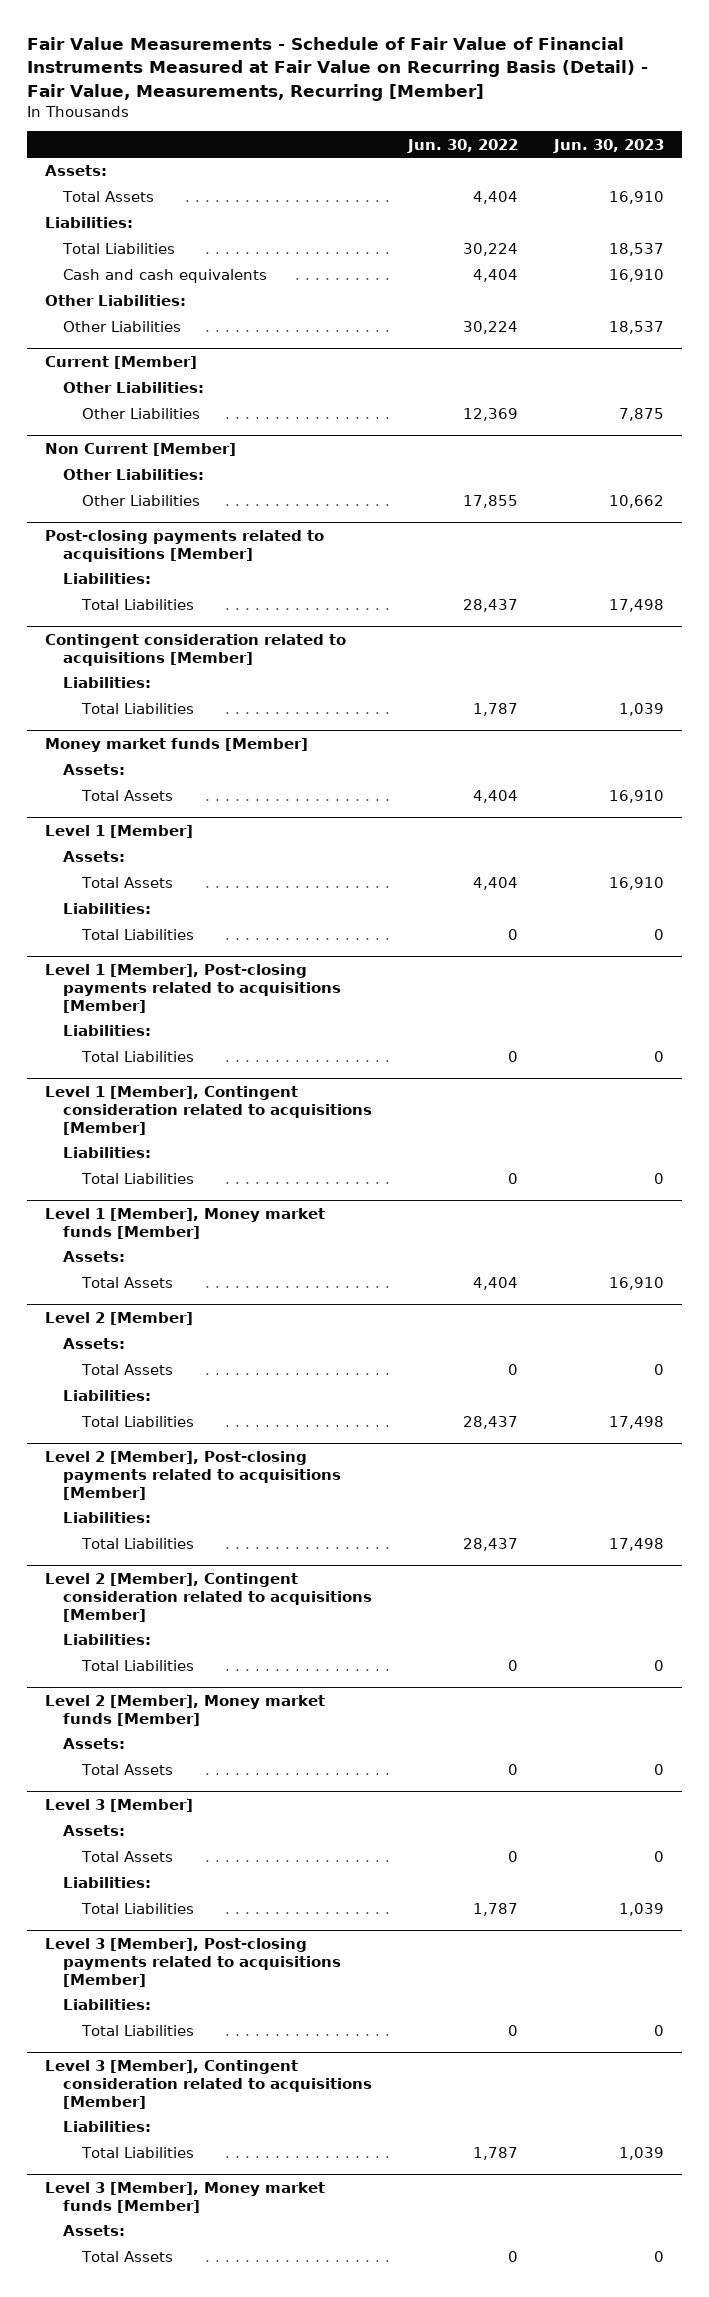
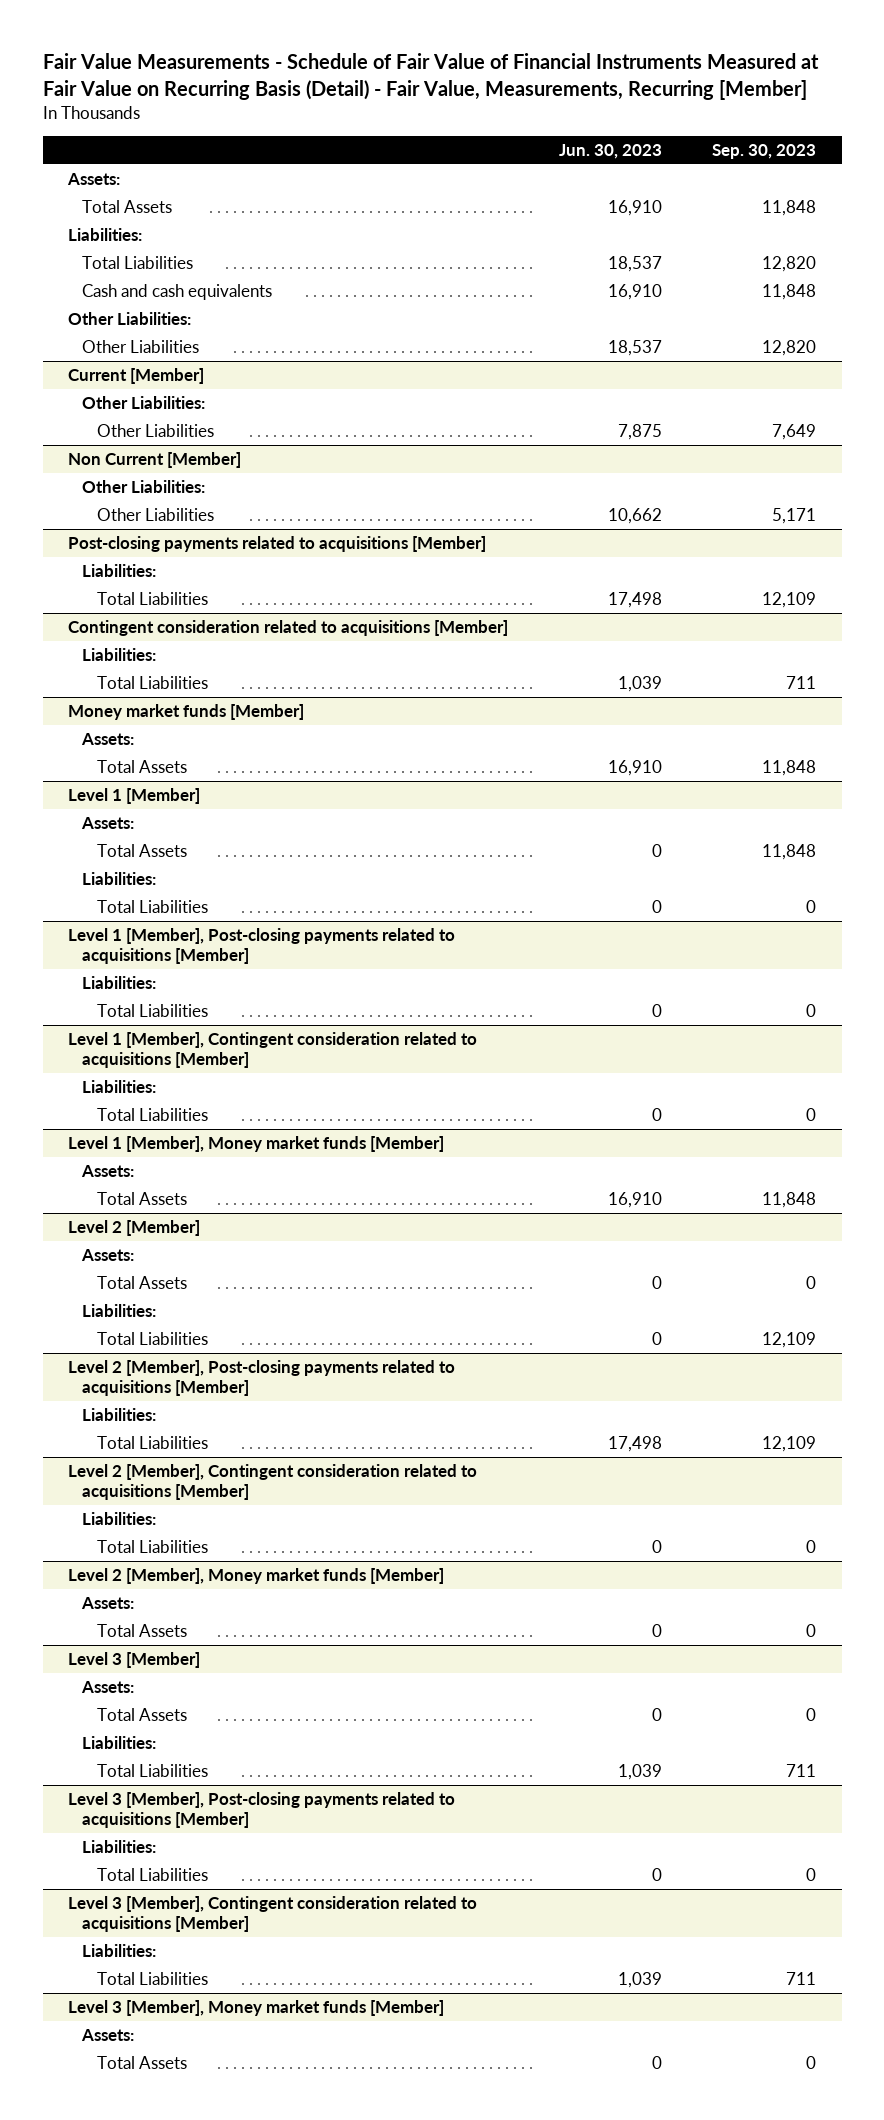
- | Jun. 30, 2022 | Jun. 30, 2023
+ | Jun. 30, 2023 | Sep. 30, 2023
@ Level 1 [Member]
- Total Assets | 4,404 | 16,910
+ Total Assets | 0 | 11,848
@ Level 2 [Member]
- Total Liabilities | 28,437 | 17,498
+ Total Liabilities | 0 | 12,109

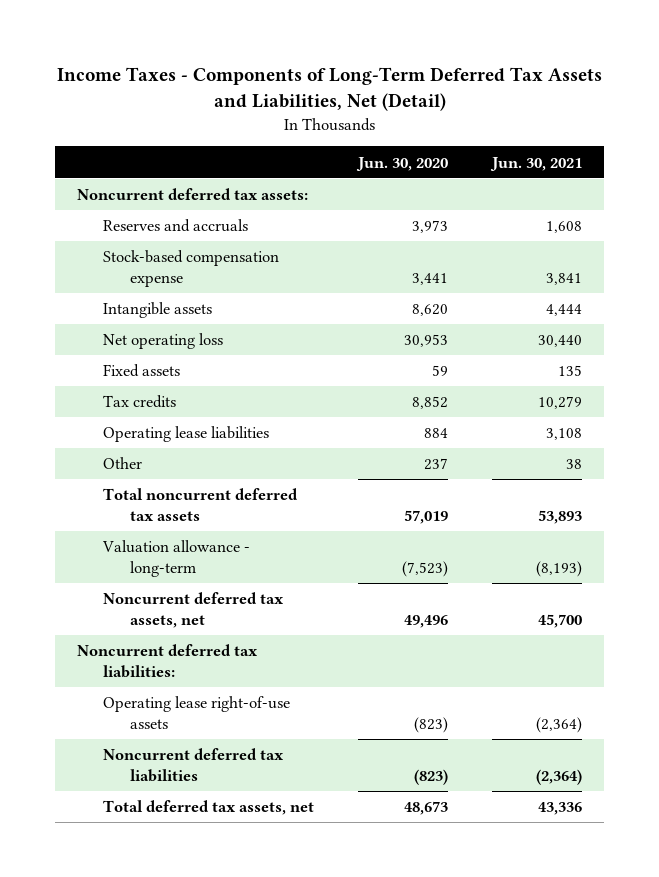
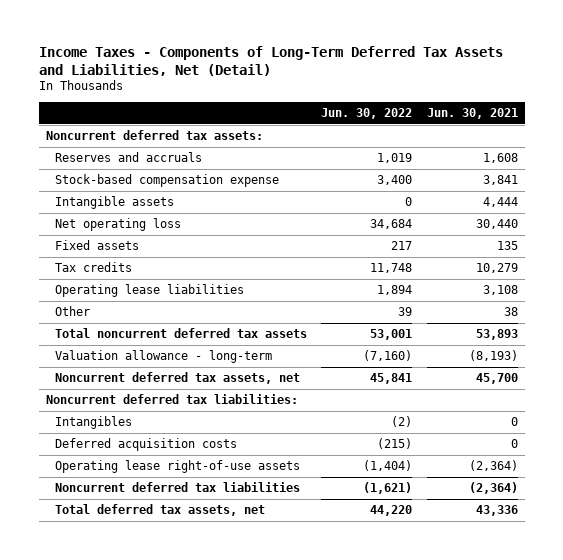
- | Jun. 30, 2020 | Jun. 30, 2021
+ | Jun. 30, 2022 | Jun. 30, 2021
+ Intangibles | (2) | 0
+ Deferred acquisition costs | (215) | 0

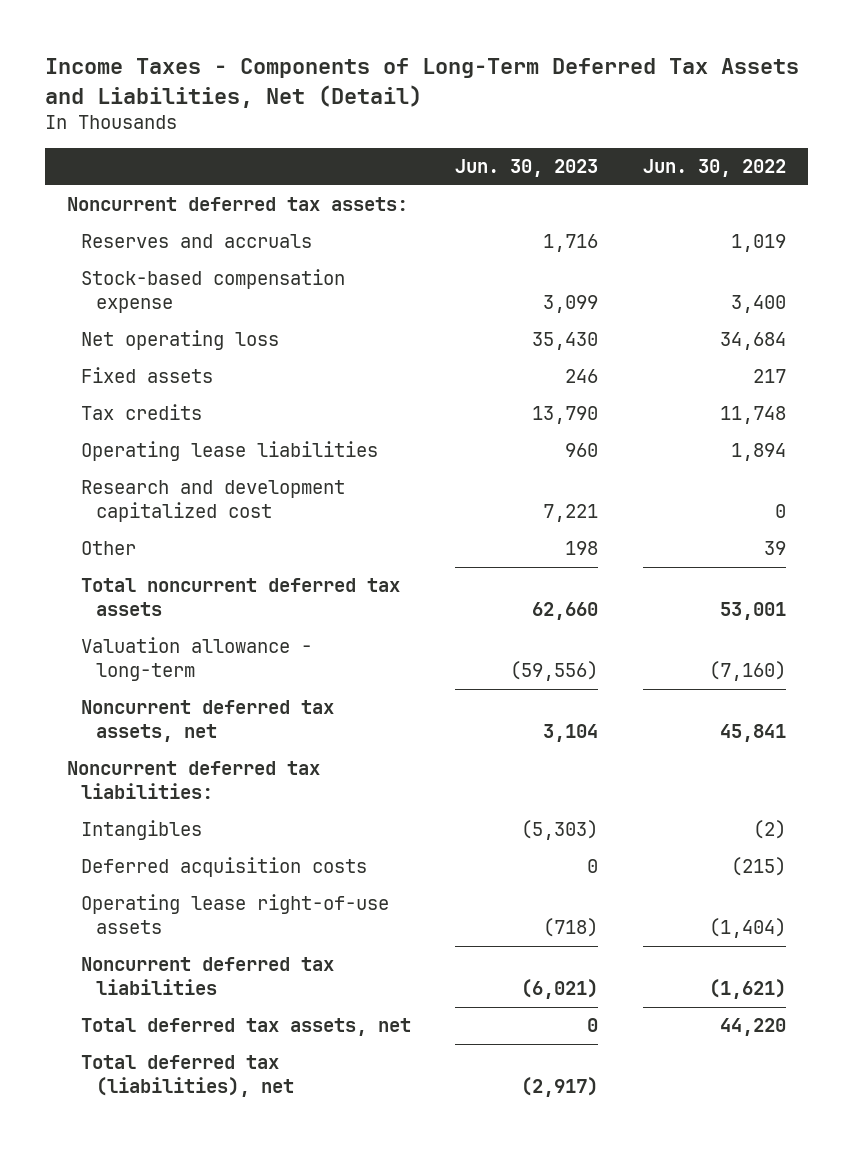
- | Jun. 30, 2022 | Jun. 30, 2021
+ | Jun. 30, 2023 | Jun. 30, 2022
- Intangible assets | 0 | 4,444
+ Research and development capitalized cost | 7,221 | 0
+ Total deferred tax (liabilities), net | (2,917) |

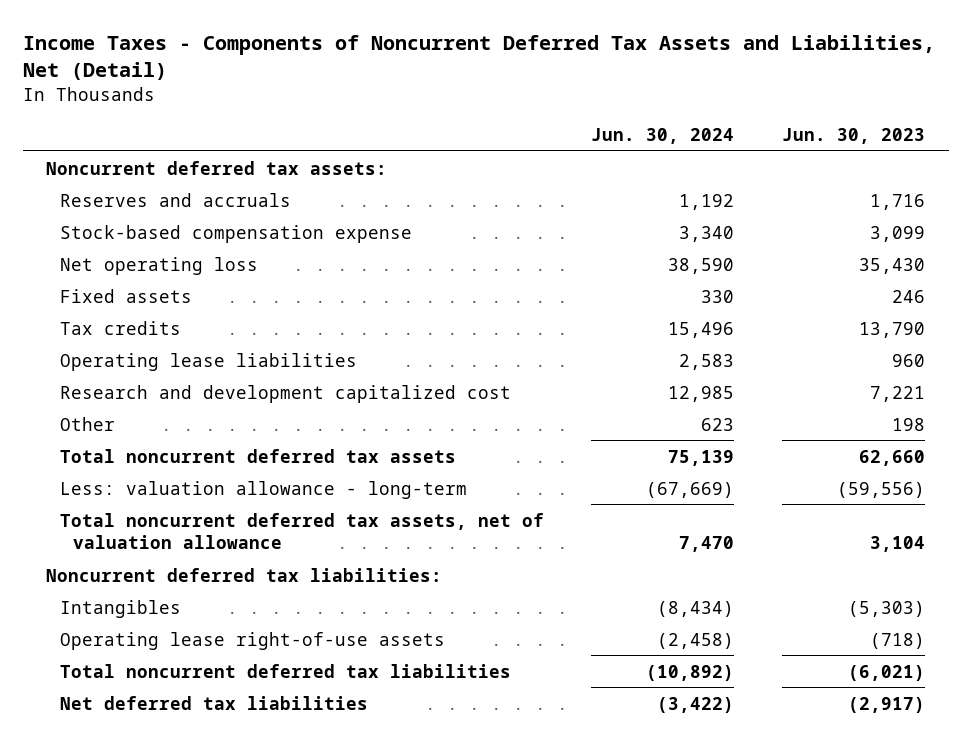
- Income Taxes - Components of Long-Term Deferred Tax Assets and Liabilities, Net (Detail)
+ Income Taxes - Components of Noncurrent Deferred Tax Assets and Liabilities, Net (Detail)
- | Jun. 30, 2023 | Jun. 30, 2022
+ | Jun. 30, 2024 | Jun. 30, 2023
- Valuation allowance - long-term | (59,556) | (7,160)
- Noncurrent deferred tax assets, net | 3,104 | 45,841
+ Less: valuation allowance - long-term | (67,669) | (59,556)
+ Total noncurrent deferred tax assets, net of valuation allowance | 7,470 | 3,104
- Deferred acquisition costs | 0 | (215)
- Noncurrent deferred tax liabilities | (6,021) | (1,621)
- Total deferred tax assets, net | 0 | 44,220
- Total deferred tax (liabilities), net | (2,917) |
+ Total noncurrent deferred tax liabilities | (10,892) | (6,021)
+ Net deferred tax liabilities | (3,422) | (2,917)

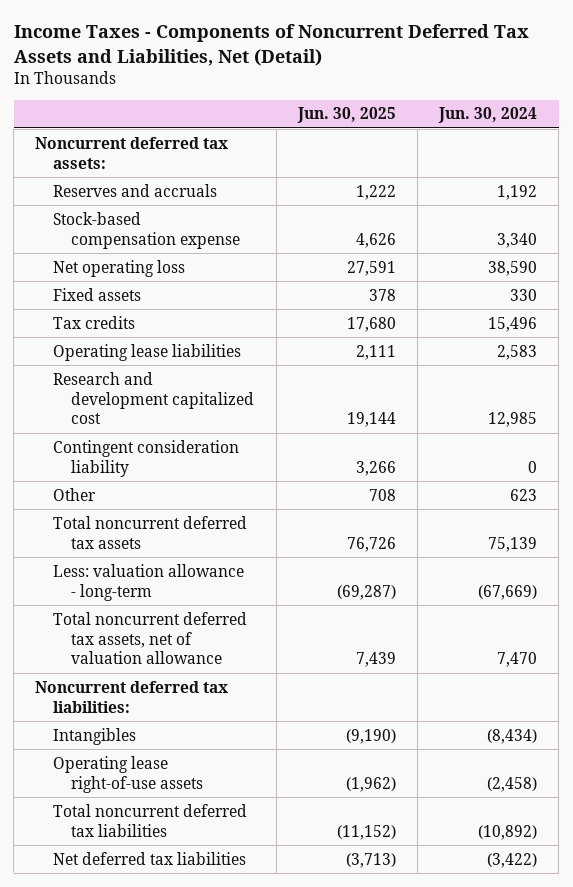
- | Jun. 30, 2024 | Jun. 30, 2023
+ | Jun. 30, 2025 | Jun. 30, 2024
+ Contingent consideration liability | 3,266 | 0

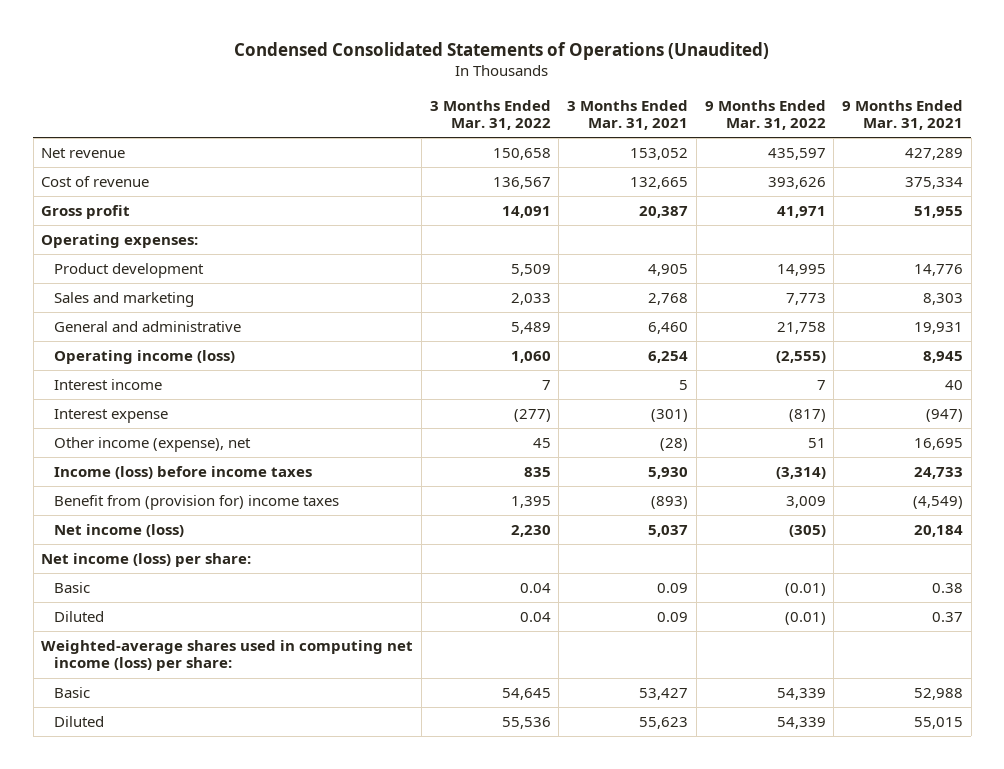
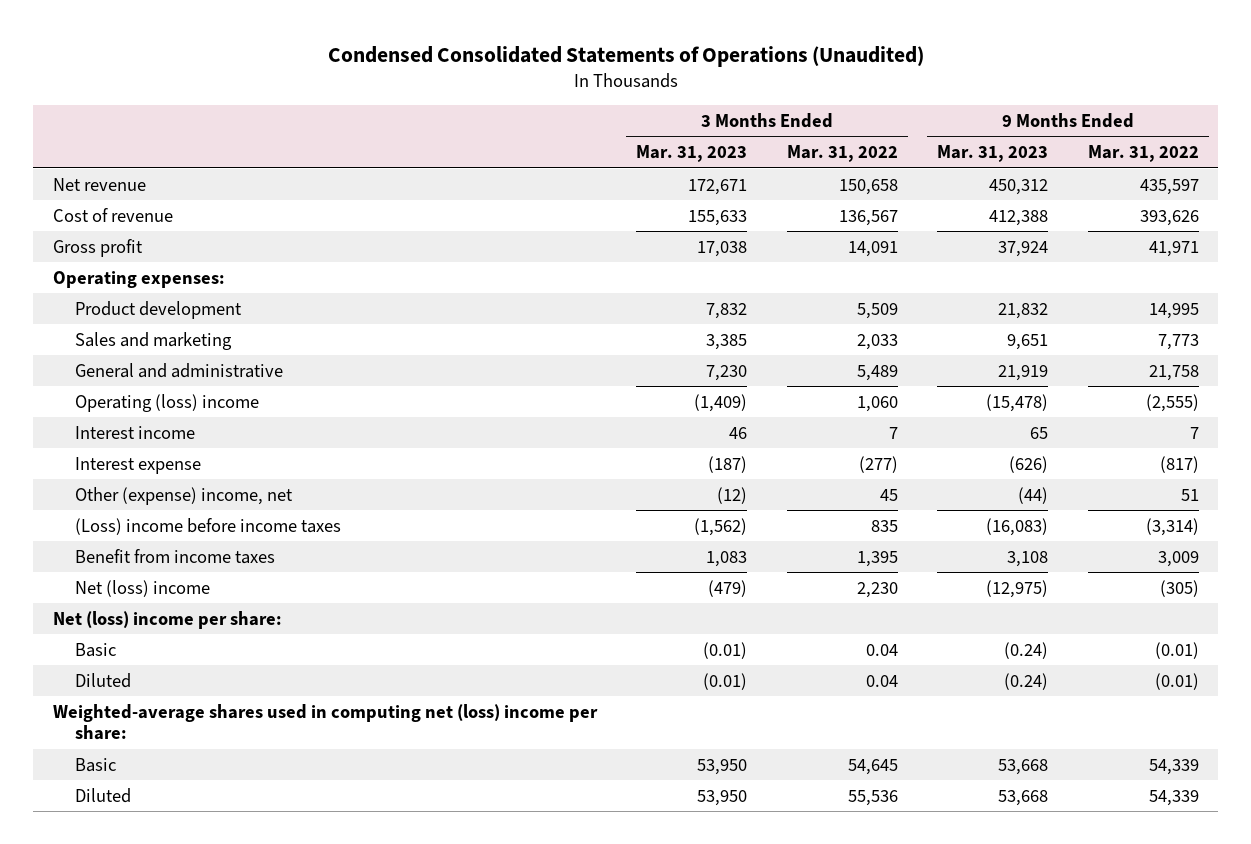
- | 3 Months Ended Mar. 31, 2022 | 3 Months Ended Mar. 31, 2021 | 9 Months Ended Mar. 31, 2022 | 9 Months Ended Mar. 31, 2021
+ | 3 Months Ended Mar. 31, 2023 | 3 Months Ended Mar. 31, 2022 | 9 Months Ended Mar. 31, 2023 | 9 Months Ended Mar. 31, 2022
- Operating income (loss) | 1,060 | 6,254 | (2,555) | 8,945
+ Operating (loss) income | (1,409) | 1,060 | (15,478) | (2,555)
- Other income (expense), net | 45 | (28) | 51 | 16,695
- Income (loss) before income taxes | 835 | 5,930 | (3,314) | 24,733
- Benefit from (provision for) income taxes | 1,395 | (893) | 3,009 | (4,549)
- Net income (loss) | 2,230 | 5,037 | (305) | 20,184
- Net income (loss) per share:
+ Other (expense) income, net | (12) | 45 | (44) | 51
+ (Loss) income before income taxes | (1,562) | 835 | (16,083) | (3,314)
+ Benefit from income taxes | 1,083 | 1,395 | 3,108 | 3,009
+ Net (loss) income | (479) | 2,230 | (12,975) | (305)
+ Net (loss) income per share:
- Weighted-average shares used in computing net income (loss) per share:
+ Weighted-average shares used in computing net (loss) income per share:

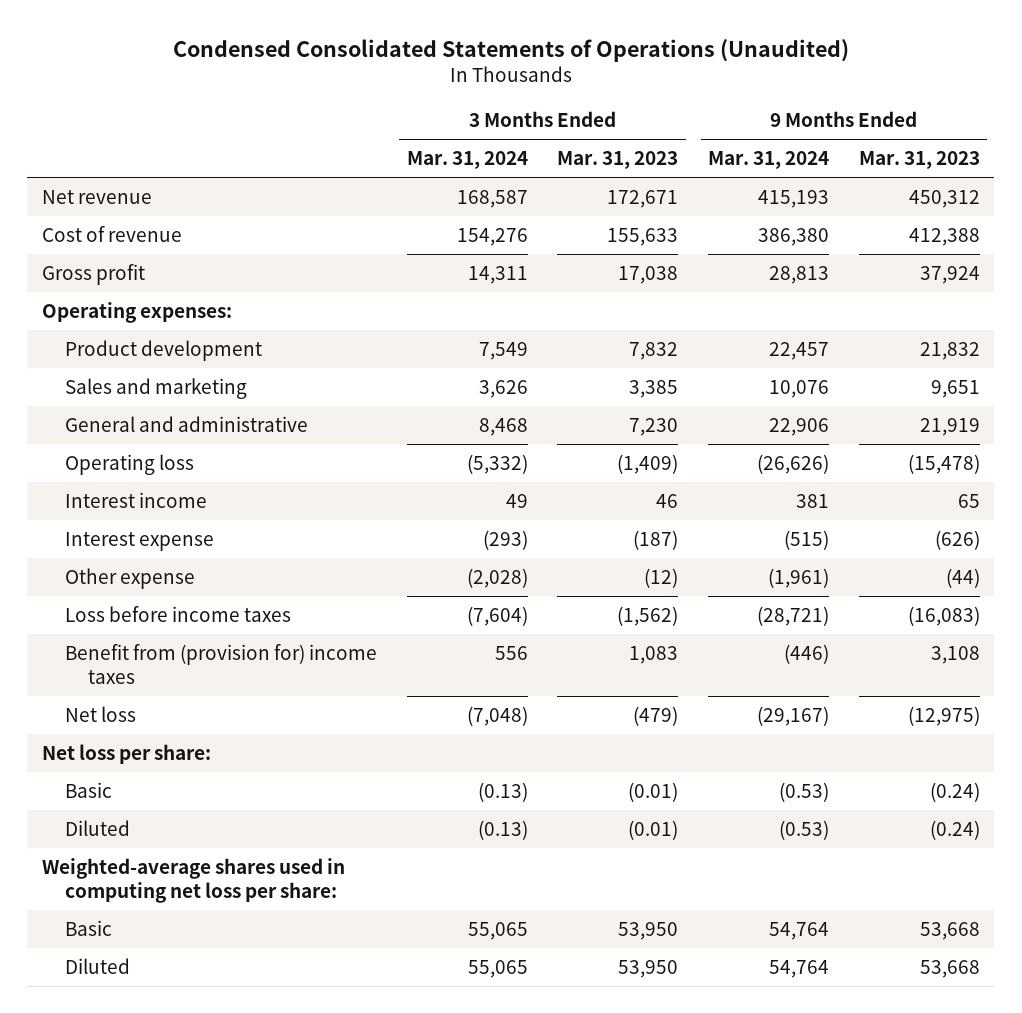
- | 3 Months Ended Mar. 31, 2023 | 3 Months Ended Mar. 31, 2022 | 9 Months Ended Mar. 31, 2023 | 9 Months Ended Mar. 31, 2022
+ | 3 Months Ended Mar. 31, 2024 | 3 Months Ended Mar. 31, 2023 | 9 Months Ended Mar. 31, 2024 | 9 Months Ended Mar. 31, 2023
- Operating (loss) income | (1,409) | 1,060 | (15,478) | (2,555)
+ Operating loss | (5,332) | (1,409) | (26,626) | (15,478)
- Other (expense) income, net | (12) | 45 | (44) | 51
- (Loss) income before income taxes | (1,562) | 835 | (16,083) | (3,314)
- Benefit from income taxes | 1,083 | 1,395 | 3,108 | 3,009
- Net (loss) income | (479) | 2,230 | (12,975) | (305)
- Net (loss) income per share:
+ Other expense | (2,028) | (12) | (1,961) | (44)
+ Loss before income taxes | (7,604) | (1,562) | (28,721) | (16,083)
+ Benefit from (provision for) income taxes | 556 | 1,083 | (446) | 3,108
+ Net loss | (7,048) | (479) | (29,167) | (12,975)
+ Net loss per share:
- Weighted-average shares used in computing net (loss) income per share:
+ Weighted-average shares used in computing net loss per share:

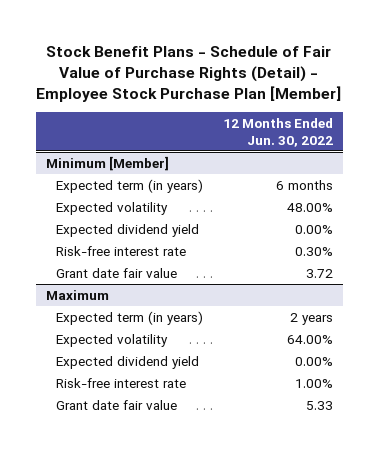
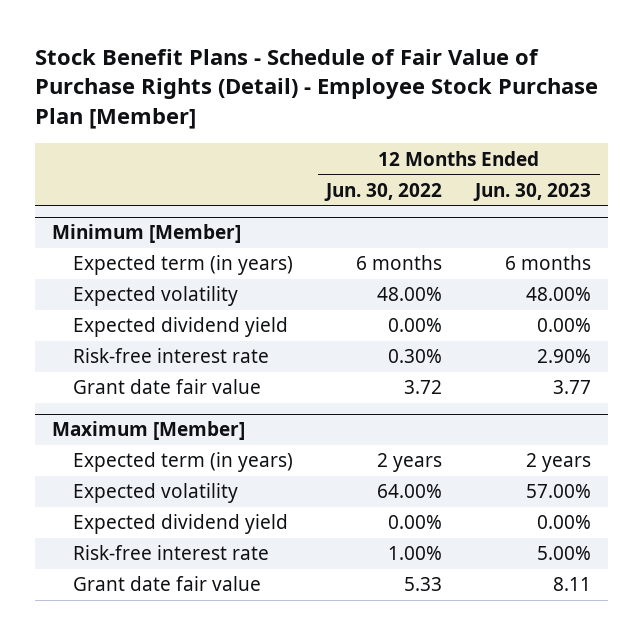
- | 12 Months Ended Jun. 30, 2022
+ | 12 Months Ended Jun. 30, 2022 | 12 Months Ended Jun. 30, 2023
- Maximum
+ Maximum [Member]

